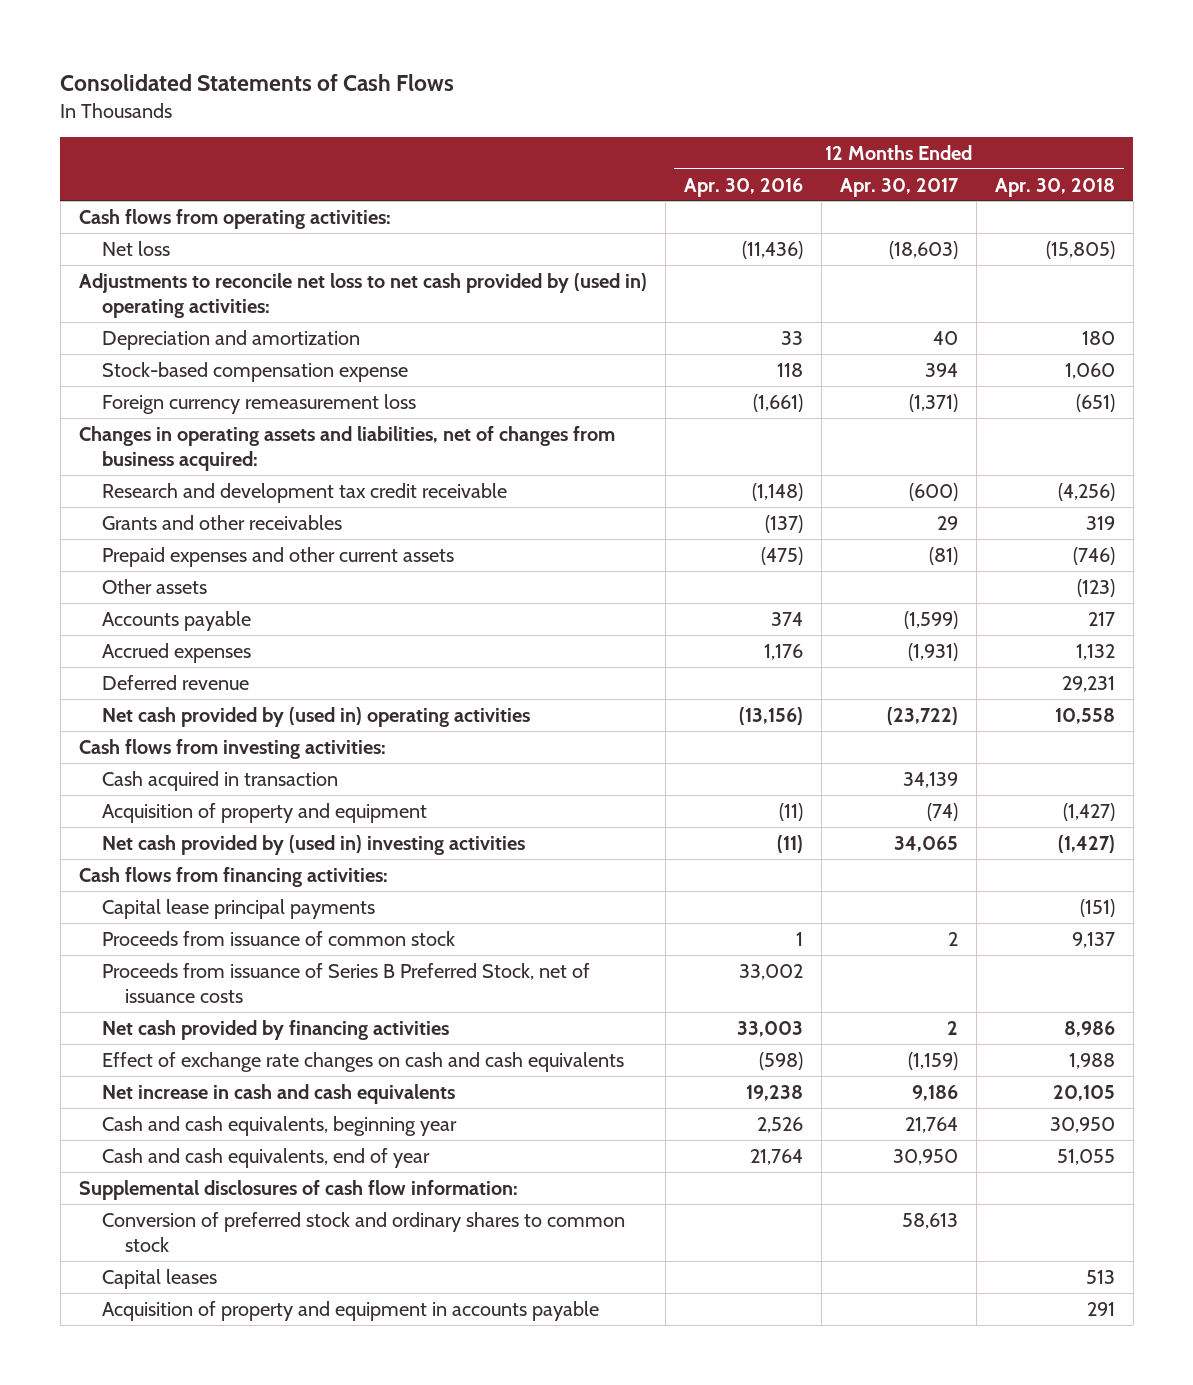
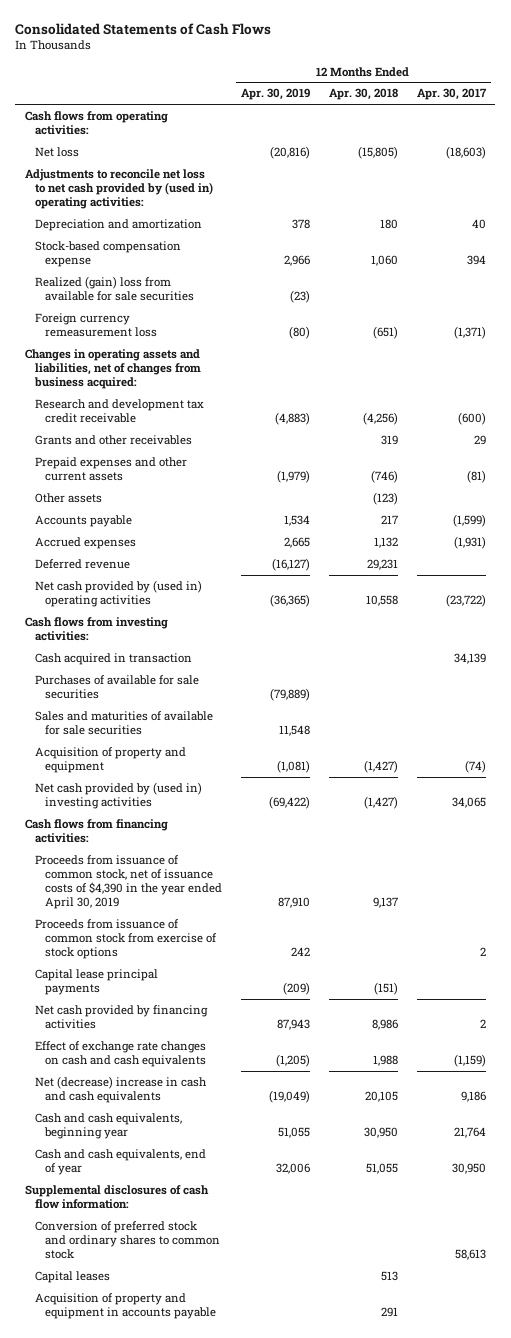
- | 12 Months Ended Apr. 30, 2016 | 12 Months Ended Apr. 30, 2017 | 12 Months Ended Apr. 30, 2018
+ | 12 Months Ended Apr. 30, 2019 | 12 Months Ended Apr. 30, 2018 | 12 Months Ended Apr. 30, 2017
+ Realized (gain) loss from available for sale securities | (23) | |
+ Purchases of available for sale securities | (79,889) | |
+ Sales and maturities of available for sale securities | 11,548 | |
+ Proceeds from issuance of common stock, net of issuance costs of $4,390 in the year ended April 30, 2019 | 87,910 | 9,137 |
+ Proceeds from issuance of common stock from exercise of stock options | 242 | | 2
- Proceeds from issuance of common stock | 1 | 2 | 9,137
- Proceeds from issuance of Series B Preferred Stock, net of issuance costs | 33,002 | |
- Net increase in cash and cash equivalents | 19,238 | 9,186 | 20,105
+ Net (decrease) increase in cash and cash equivalents | (19,049) | 20,105 | 9,186

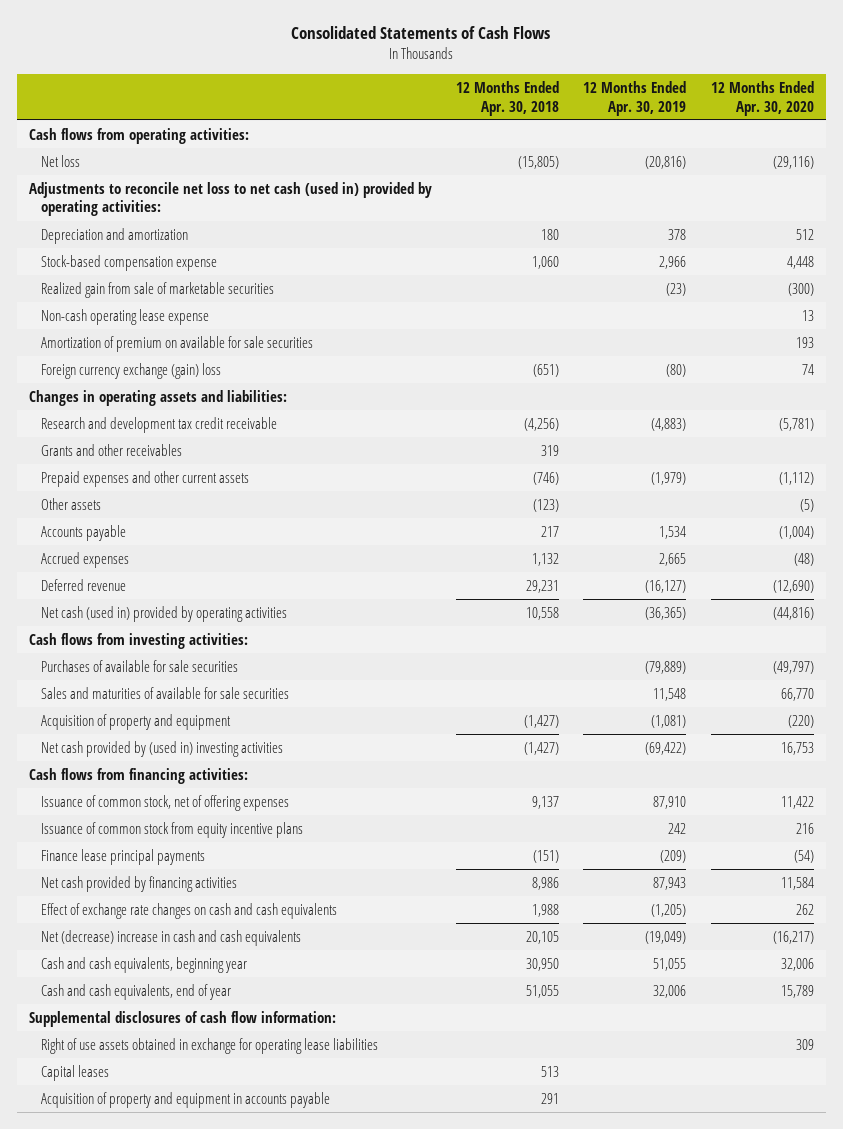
- | 12 Months Ended Apr. 30, 2019 | 12 Months Ended Apr. 30, 2018 | 12 Months Ended Apr. 30, 2017
+ | 12 Months Ended Apr. 30, 2018 | 12 Months Ended Apr. 30, 2019 | 12 Months Ended Apr. 30, 2020
- Adjustments to reconcile net loss to net cash provided by (used in) operating activities:
+ Adjustments to reconcile net loss to net cash (used in) provided by operating activities:
- Realized (gain) loss from available for sale securities | (23) | |
- Foreign currency remeasurement loss | (80) | (651) | (1,371)
- Changes in operating assets and liabilities, net of changes from business acquired:
+ Realized gain from sale of marketable securities | | (23) | (300)
+ Non-cash operating lease expense | | | 13
+ Amortization of premium on available for sale securities | | | 193
+ Foreign currency exchange (gain) loss | (651) | (80) | 74
+ Changes in operating assets and liabilities:
- Net cash provided by (used in) operating activities | (36,365) | 10,558 | (23,722)
+ Net cash (used in) provided by operating activities | 10,558 | (36,365) | (44,816)
- Cash acquired in transaction | | | 34,139
- Proceeds from issuance of common stock, net of issuance costs of $4,390 in the year ended April 30, 2019 | 87,910 | 9,137 |
- Proceeds from issuance of common stock from exercise of stock options | 242 | | 2
- Capital lease principal payments | (209) | (151) |
+ Issuance of common stock, net of offering expenses | 9,137 | 87,910 | 11,422
+ Issuance of common stock from equity incentive plans | | 242 | 216
+ Finance lease principal payments | (151) | (209) | (54)
- Conversion of preferred stock and ordinary shares to common stock | | | 58,613
+ Right of use assets obtained in exchange for operating lease liabilities | | | 309

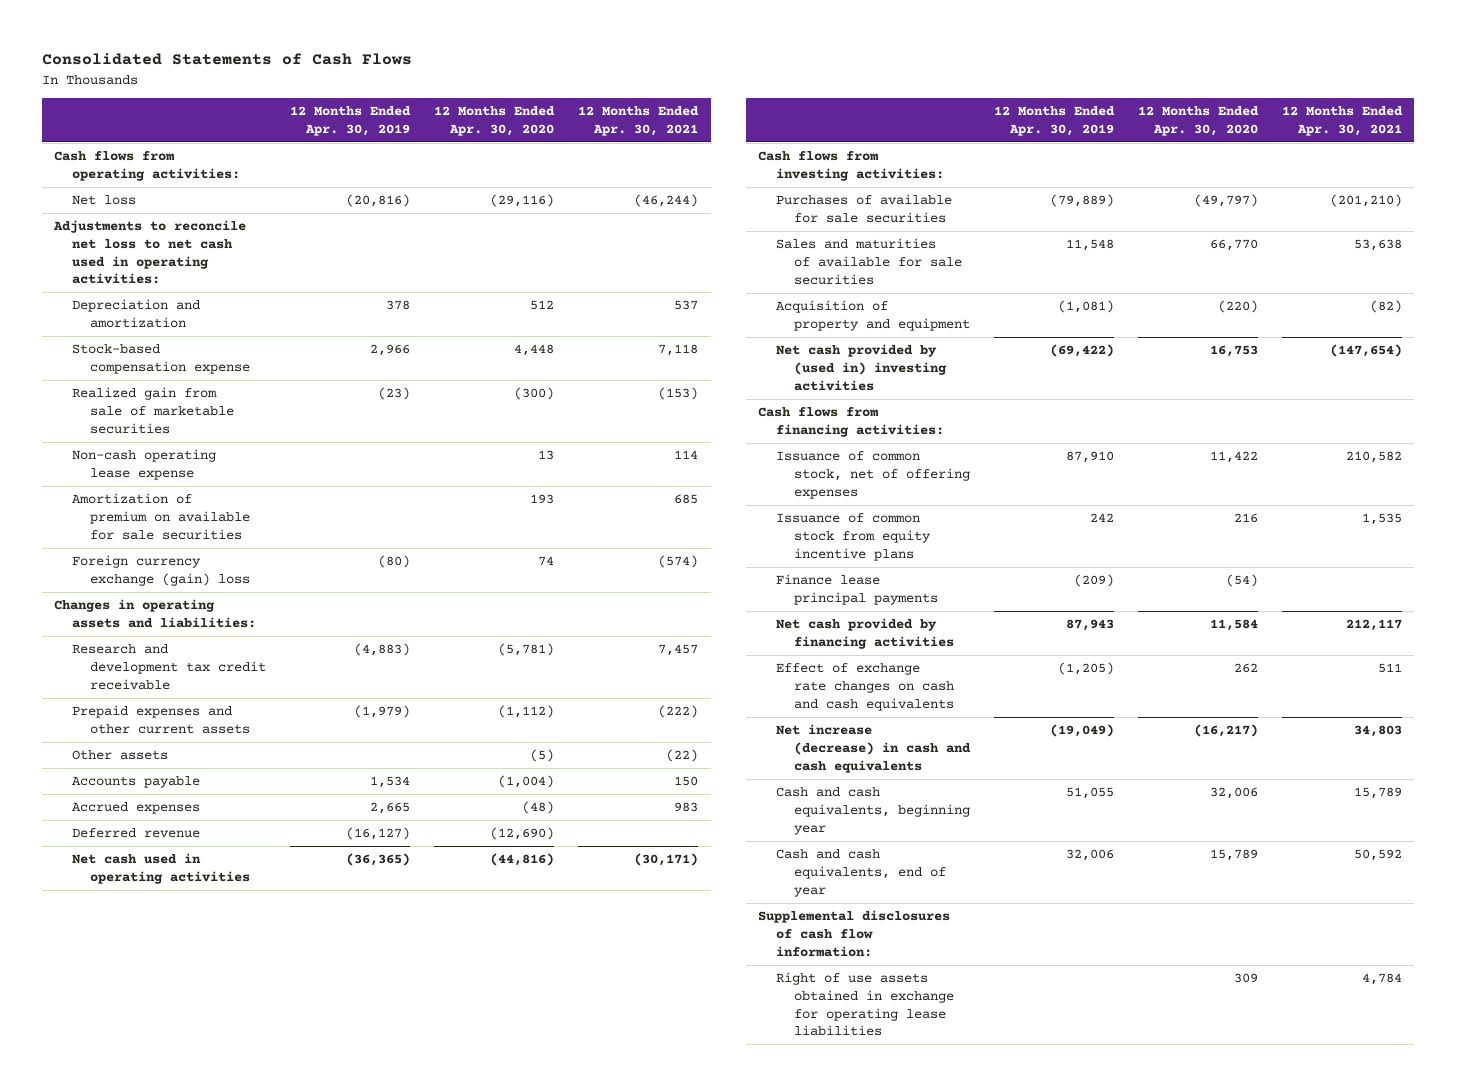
- | 12 Months Ended Apr. 30, 2018 | 12 Months Ended Apr. 30, 2019 | 12 Months Ended Apr. 30, 2020
+ | 12 Months Ended Apr. 30, 2019 | 12 Months Ended Apr. 30, 2020 | 12 Months Ended Apr. 30, 2021
- Adjustments to reconcile net loss to net cash (used in) provided by operating activities:
+ Adjustments to reconcile net loss to net cash used in operating activities:
- Grants and other receivables | 319 | |
- Net cash (used in) provided by operating activities | 10,558 | (36,365) | (44,816)
+ Net cash used in operating activities | (36,365) | (44,816) | (30,171)
- Net (decrease) increase in cash and cash equivalents | 20,105 | (19,049) | (16,217)
+ Net increase (decrease) in cash and cash equivalents | (19,049) | (16,217) | 34,803
- Capital leases | 513 | |
- Acquisition of property and equipment in accounts payable | 291 | |

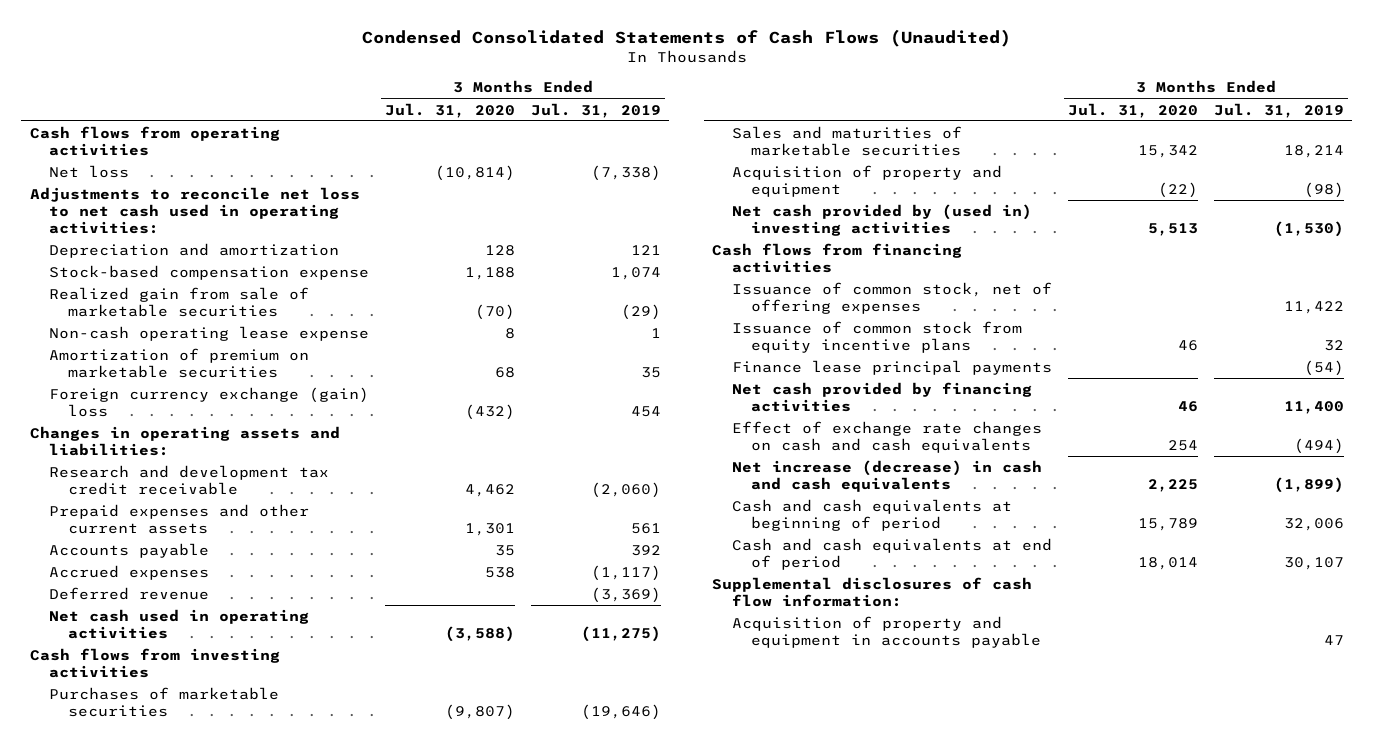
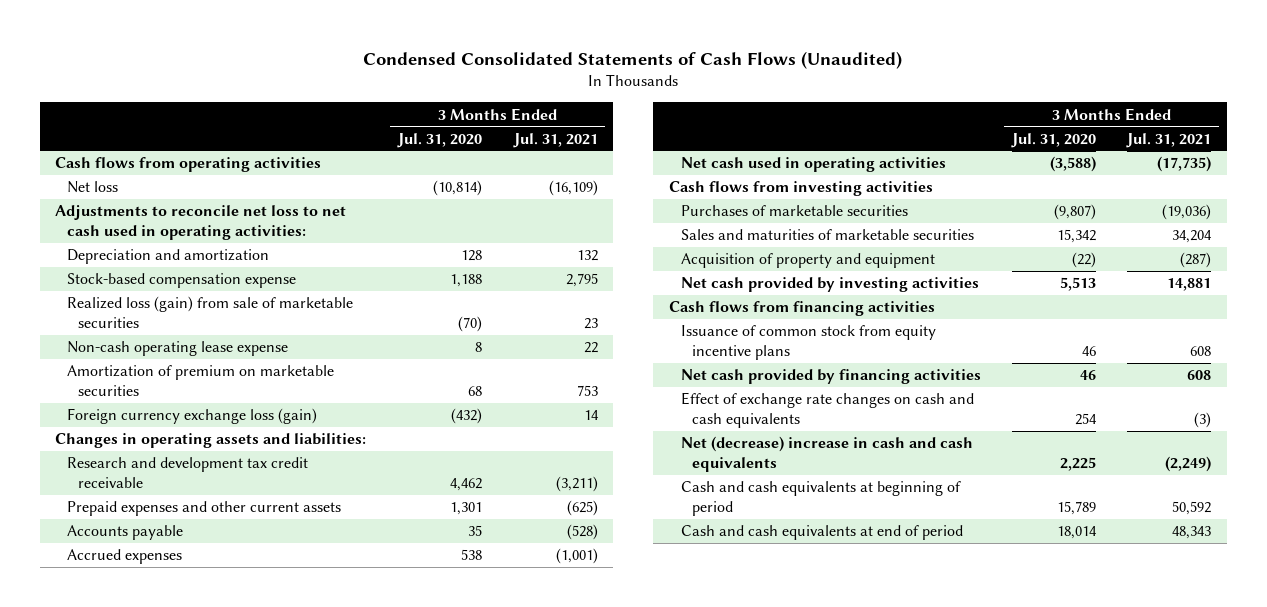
- | 3 Months Ended Jul. 31, 2020 | 3 Months Ended Jul. 31, 2019
+ | 3 Months Ended Jul. 31, 2020 | 3 Months Ended Jul. 31, 2021
- Realized gain from sale of marketable securities | (70) | (29)
+ Realized loss (gain) from sale of marketable securities | (70) | 23
- Foreign currency exchange (gain) loss | (432) | 454
+ Foreign currency exchange loss (gain) | (432) | 14
- Deferred revenue | | (3,369)
- Net cash provided by (used in) investing activities | 5,513 | (1,530)
+ Net cash provided by investing activities | 5,513 | 14,881
- Issuance of common stock, net of offering expenses | | 11,422
- Finance lease principal payments | | (54)
- Net increase (decrease) in cash and cash equivalents | 2,225 | (1,899)
+ Net (decrease) increase in cash and cash equivalents | 2,225 | (2,249)
- Supplemental disclosures of cash flow information:
- Acquisition of property and equipment in accounts payable | | 47

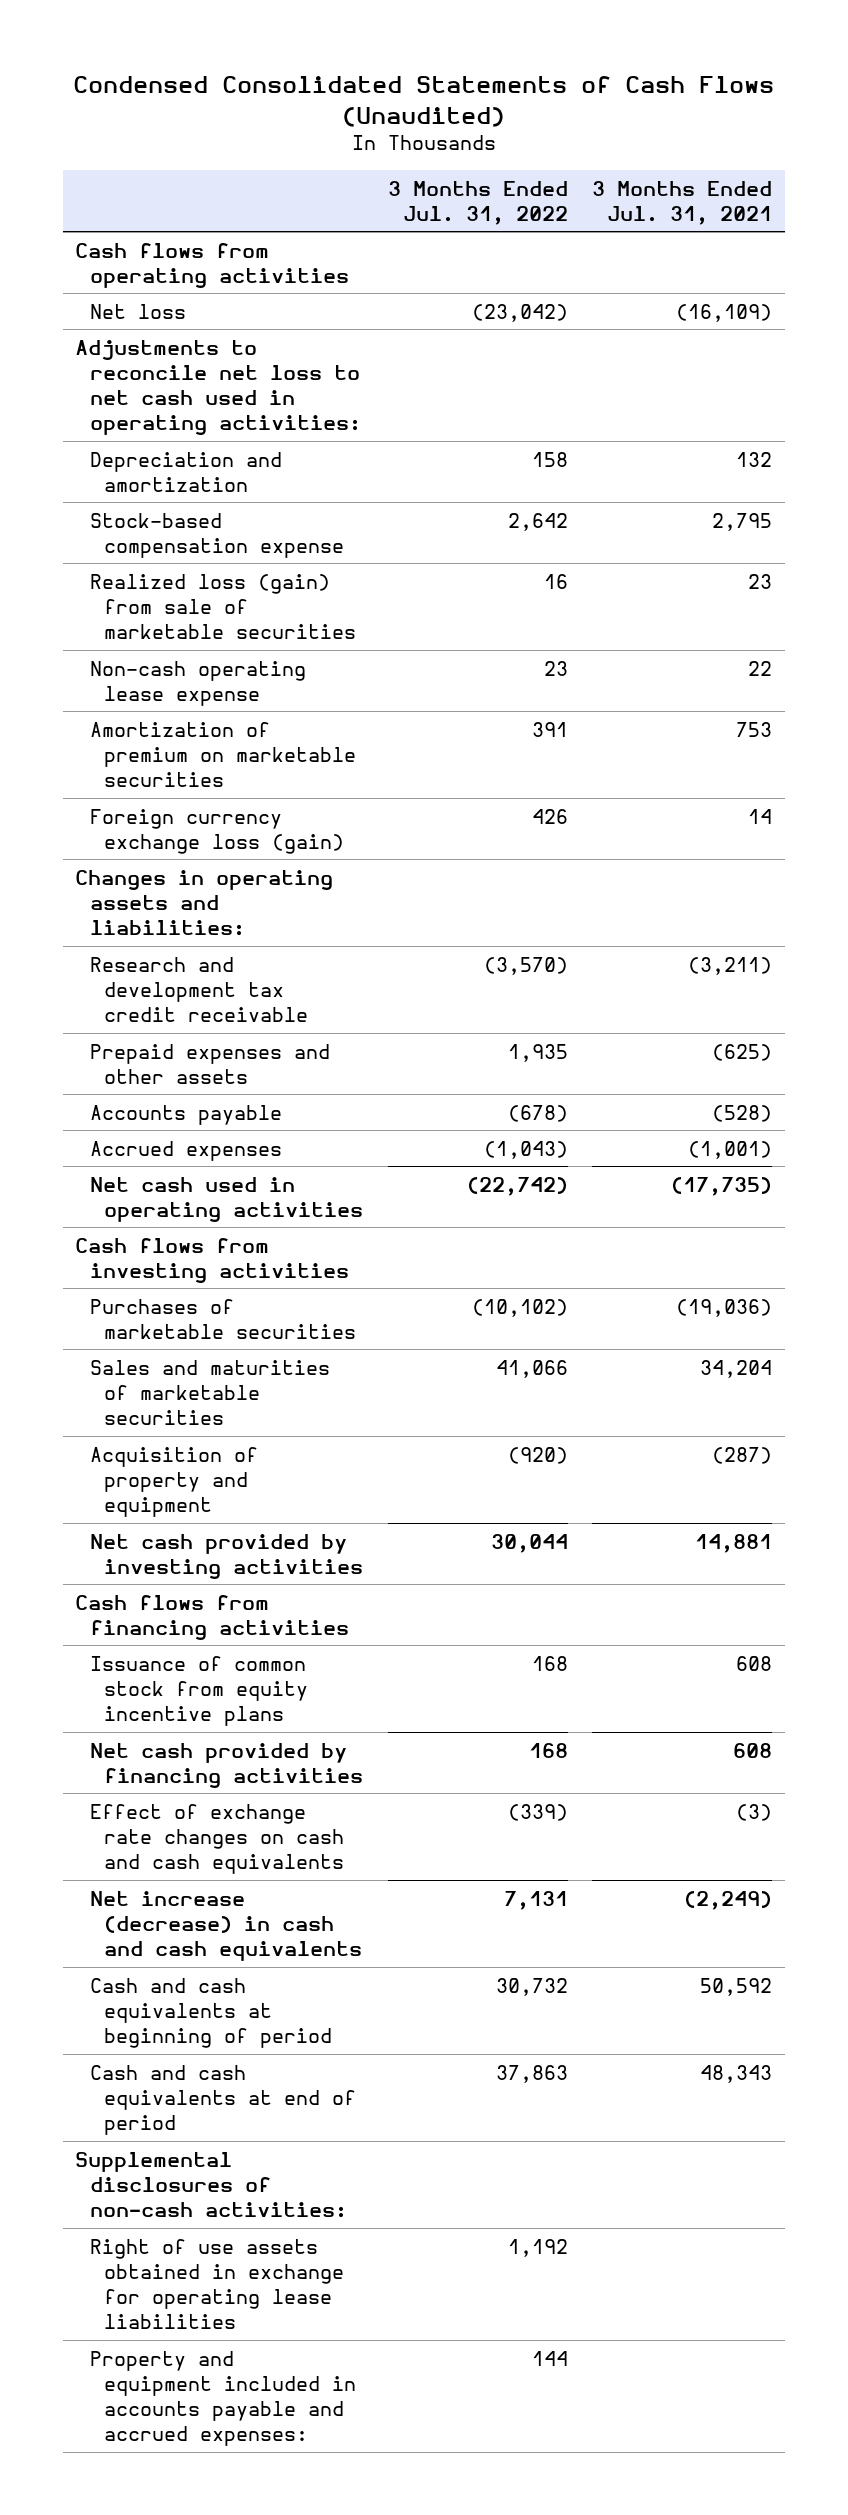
- | 3 Months Ended Jul. 31, 2020 | 3 Months Ended Jul. 31, 2021
+ | 3 Months Ended Jul. 31, 2022 | 3 Months Ended Jul. 31, 2021
- Prepaid expenses and other current assets | 1,301 | (625)
+ Prepaid expenses and other assets | 1,935 | (625)
- Net (decrease) increase in cash and cash equivalents | 2,225 | (2,249)
+ Net increase (decrease) in cash and cash equivalents | 7,131 | (2,249)
+ Supplemental disclosures of non-cash activities:
+ Right of use assets obtained in exchange for operating lease liabilities | 1,192 |
+ Property and equipment included in accounts payable and accrued expenses: | 144 |

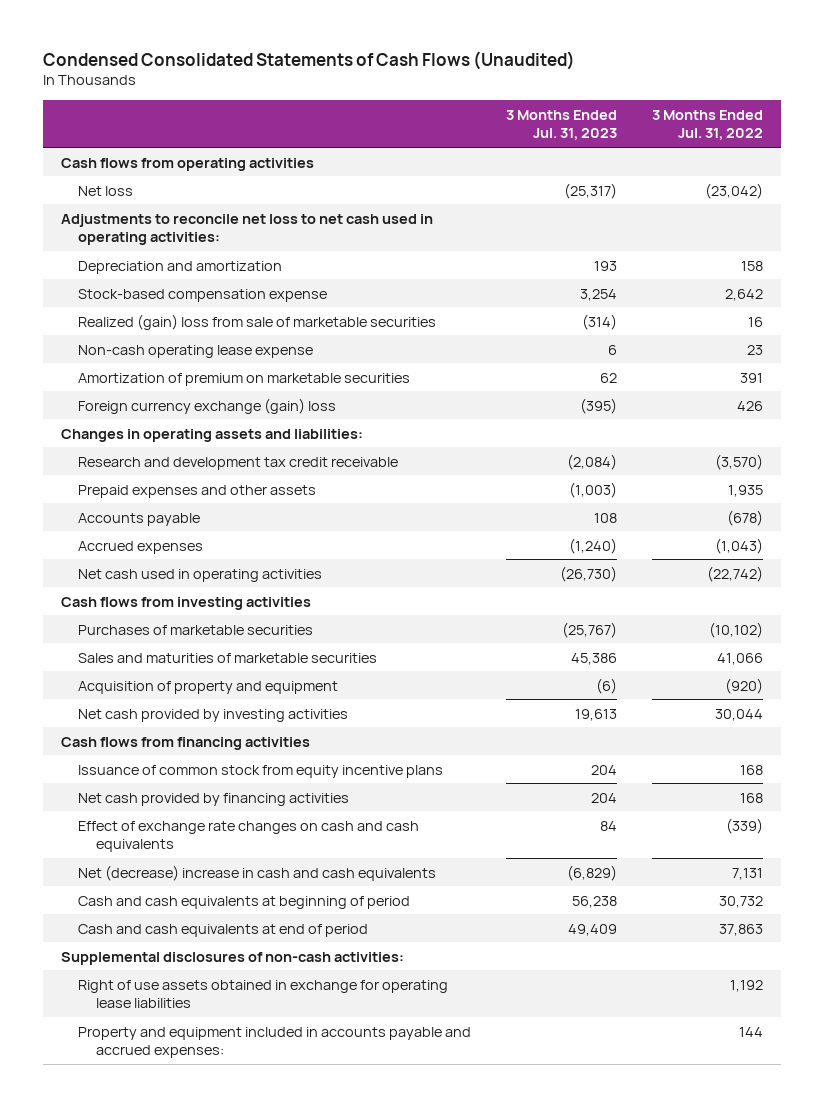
- | 3 Months Ended Jul. 31, 2022 | 3 Months Ended Jul. 31, 2021
+ | 3 Months Ended Jul. 31, 2023 | 3 Months Ended Jul. 31, 2022
- Realized loss (gain) from sale of marketable securities | 16 | 23
+ Realized (gain) loss from sale of marketable securities | (314) | 16
- Foreign currency exchange loss (gain) | 426 | 14
+ Foreign currency exchange (gain) loss | (395) | 426
- Net increase (decrease) in cash and cash equivalents | 7,131 | (2,249)
+ Net (decrease) increase in cash and cash equivalents | (6,829) | 7,131

